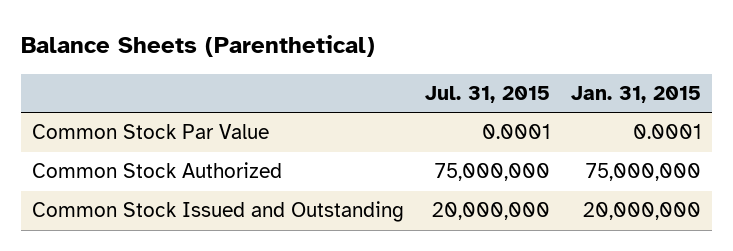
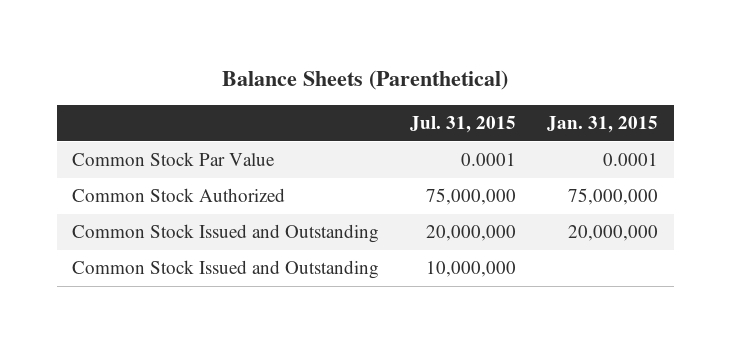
+ Common Stock Issued and Outstanding | 10,000,000 |

